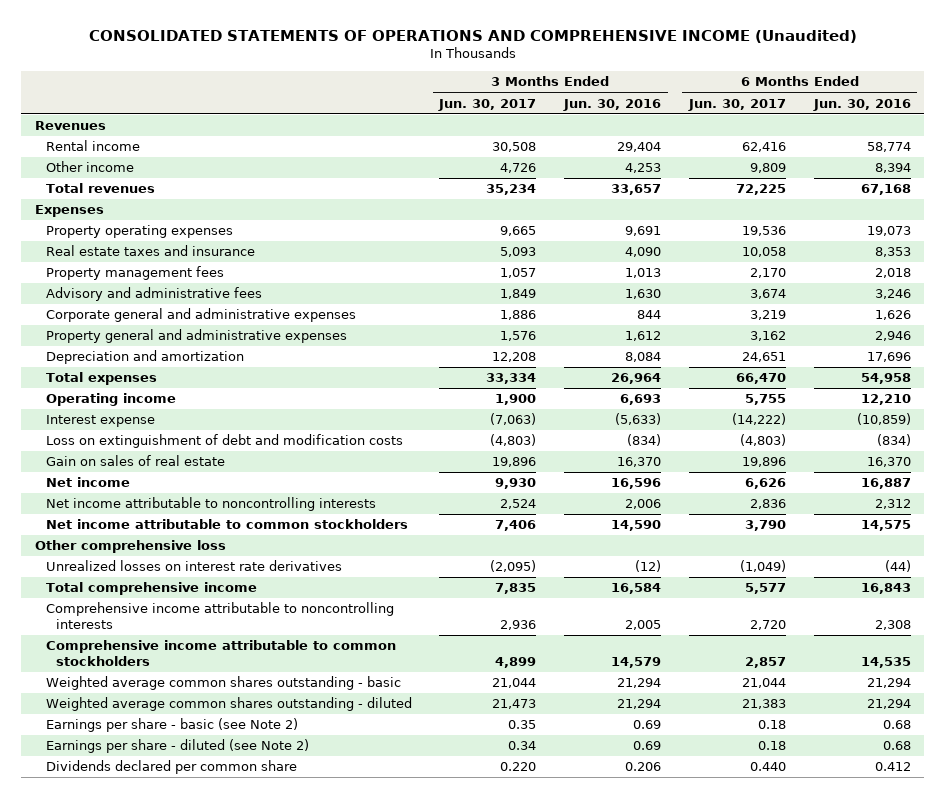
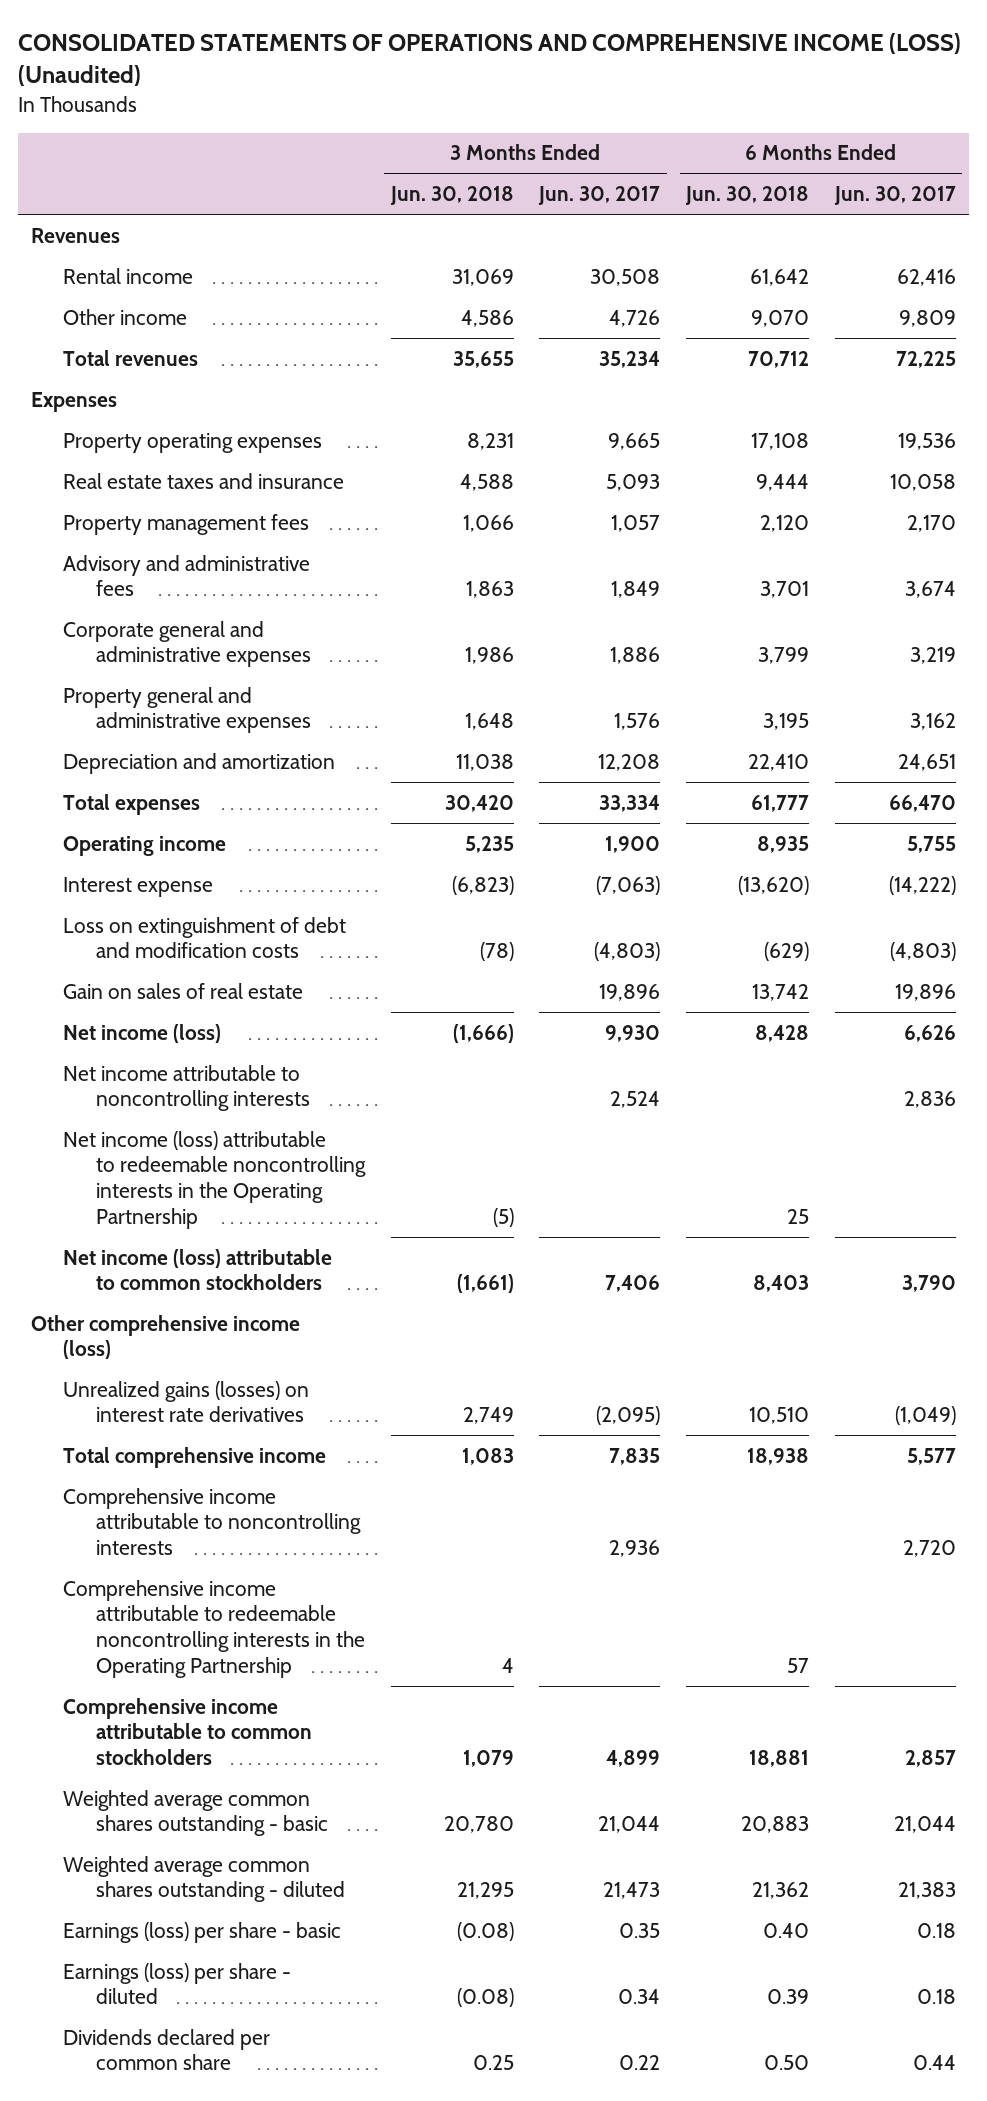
- CONSOLIDATED STATEMENTS OF OPERATIONS AND COMPREHENSIVE INCOME (Unaudited)
+ CONSOLIDATED STATEMENTS OF OPERATIONS AND COMPREHENSIVE INCOME (LOSS) (Unaudited)
- | 3 Months Ended Jun. 30, 2017 | 3 Months Ended Jun. 30, 2016 | 6 Months Ended Jun. 30, 2017 | 6 Months Ended Jun. 30, 2016
+ | 3 Months Ended Jun. 30, 2018 | 3 Months Ended Jun. 30, 2017 | 6 Months Ended Jun. 30, 2018 | 6 Months Ended Jun. 30, 2017
- Net income | 9,930 | 16,596 | 6,626 | 16,887
+ Net income (loss) | (1,666) | 9,930 | 8,428 | 6,626
- Net income attributable to common stockholders | 7,406 | 14,590 | 3,790 | 14,575
- Other comprehensive loss
- Unrealized losses on interest rate derivatives | (2,095) | (12) | (1,049) | (44)
+ Net income (loss) attributable to redeemable noncontrolling interests in the Operating Partnership | (5) | | 25 |
+ Net income (loss) attributable to common stockholders | (1,661) | 7,406 | 8,403 | 3,790
+ Other comprehensive income (loss)
+ Unrealized gains (losses) on interest rate derivatives | 2,749 | (2,095) | 10,510 | (1,049)
+ Comprehensive income attributable to redeemable noncontrolling interests in the Operating Partnership | 4 | | 57 |
- Earnings per share - basic (see Note 2) | 0.35 | 0.69 | 0.18 | 0.68
- Earnings per share - diluted (see Note 2) | 0.34 | 0.69 | 0.18 | 0.68
- Dividends declared per common share | 0.220 | 0.206 | 0.440 | 0.412
+ Earnings (loss) per share - basic | (0.08) | 0.35 | 0.40 | 0.18
+ Earnings (loss) per share - diluted | (0.08) | 0.34 | 0.39 | 0.18
+ Dividends declared per common share | 0.25 | 0.22 | 0.50 | 0.44

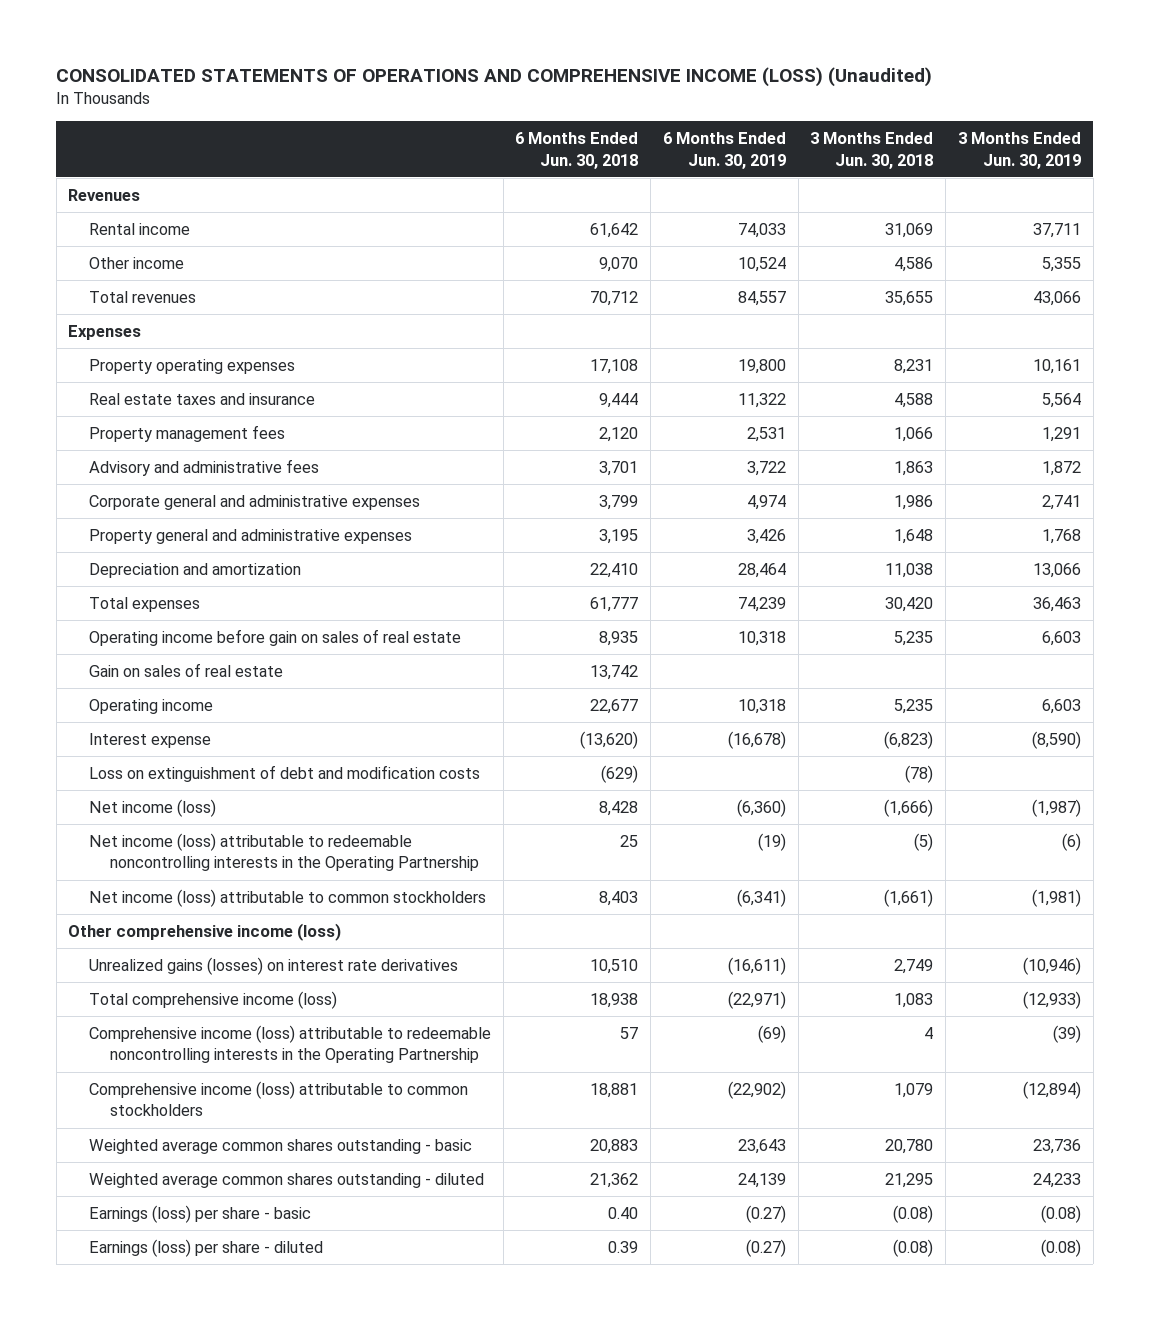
- | 3 Months Ended Jun. 30, 2018 | 3 Months Ended Jun. 30, 2017 | 6 Months Ended Jun. 30, 2018 | 6 Months Ended Jun. 30, 2017
+ | 6 Months Ended Jun. 30, 2018 | 6 Months Ended Jun. 30, 2019 | 3 Months Ended Jun. 30, 2018 | 3 Months Ended Jun. 30, 2019
- Operating income | 5,235 | 1,900 | 8,935 | 5,755
+ Operating income before gain on sales of real estate | 8,935 | 10,318 | 5,235 | 6,603
moved up: Gain on sales of real estate | 13,742 | | |
+ Operating income | 22,677 | 10,318 | 5,235 | 6,603
- Net income attributable to noncontrolling interests | | 2,524 | | 2,836
- Total comprehensive income | 1,083 | 7,835 | 18,938 | 5,577
- Comprehensive income attributable to noncontrolling interests | | 2,936 | | 2,720
- Comprehensive income attributable to redeemable noncontrolling interests in the Operating Partnership | 4 | | 57 |
- Comprehensive income attributable to common stockholders | 1,079 | 4,899 | 18,881 | 2,857
+ Total comprehensive income (loss) | 18,938 | (22,971) | 1,083 | (12,933)
+ Comprehensive income (loss) attributable to redeemable noncontrolling interests in the Operating Partnership | 57 | (69) | 4 | (39)
+ Comprehensive income (loss) attributable to common stockholders | 18,881 | (22,902) | 1,079 | (12,894)
- Dividends declared per common share | 0.25 | 0.22 | 0.50 | 0.44

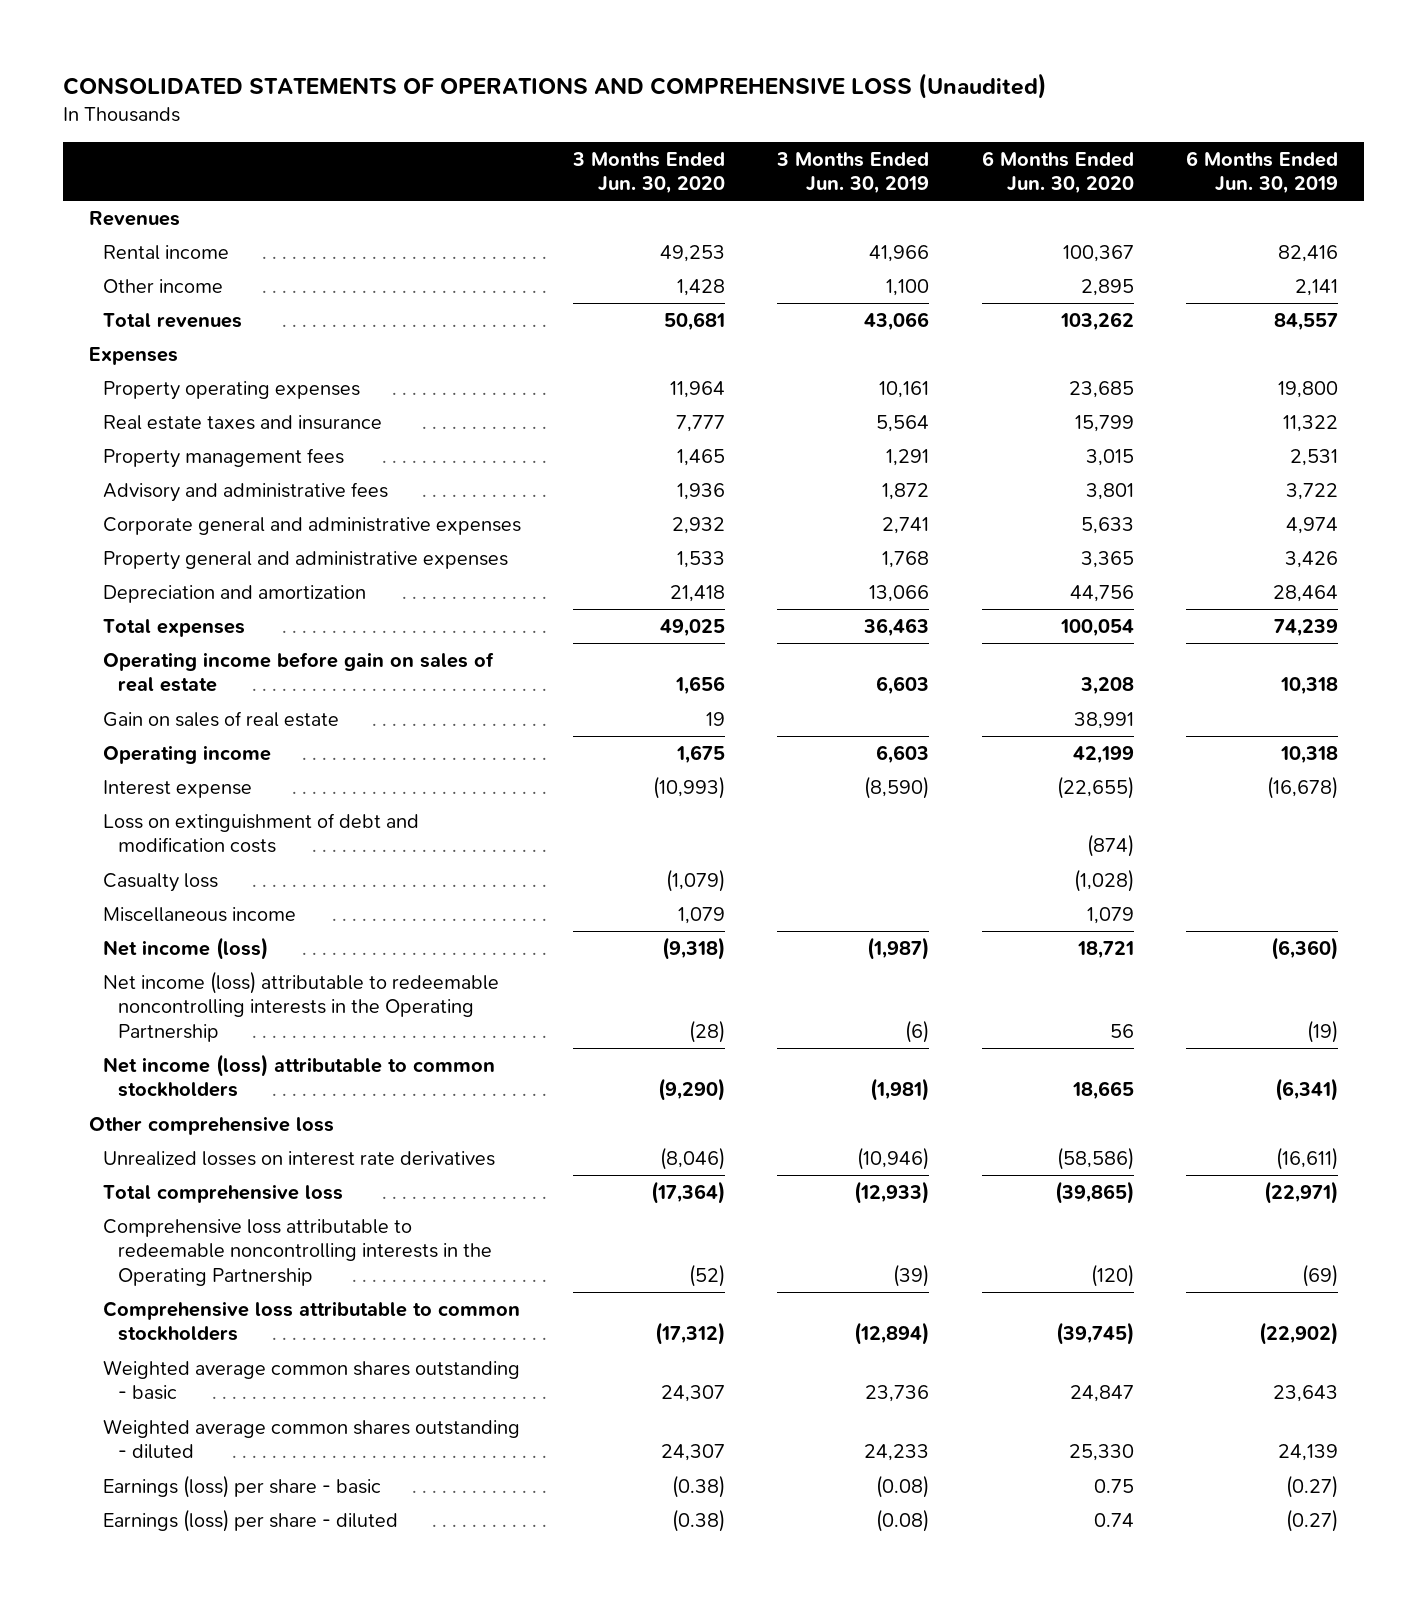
- CONSOLIDATED STATEMENTS OF OPERATIONS AND COMPREHENSIVE INCOME (LOSS) (Unaudited)
+ CONSOLIDATED STATEMENTS OF OPERATIONS AND COMPREHENSIVE LOSS (Unaudited)
- | 6 Months Ended Jun. 30, 2018 | 6 Months Ended Jun. 30, 2019 | 3 Months Ended Jun. 30, 2018 | 3 Months Ended Jun. 30, 2019
+ | 3 Months Ended Jun. 30, 2020 | 3 Months Ended Jun. 30, 2019 | 6 Months Ended Jun. 30, 2020 | 6 Months Ended Jun. 30, 2019
- Rental income | 61,642 | 74,033 | 31,069 | 37,711
- Other income | 9,070 | 10,524 | 4,586 | 5,355
+ Rental income | 49,253 | 41,966 | 100,367 | 82,416
+ Other income | 1,428 | 1,100 | 2,895 | 2,141
+ Casualty loss | (1,079) | | (1,028) |
+ Miscellaneous income | 1,079 | | 1,079 |
- Other comprehensive income (loss)
- Unrealized gains (losses) on interest rate derivatives | 10,510 | (16,611) | 2,749 | (10,946)
- Total comprehensive income (loss) | 18,938 | (22,971) | 1,083 | (12,933)
- Comprehensive income (loss) attributable to redeemable noncontrolling interests in the Operating Partnership | 57 | (69) | 4 | (39)
- Comprehensive income (loss) attributable to common stockholders | 18,881 | (22,902) | 1,079 | (12,894)
+ Other comprehensive loss
+ Unrealized losses on interest rate derivatives | (8,046) | (10,946) | (58,586) | (16,611)
+ Total comprehensive loss | (17,364) | (12,933) | (39,865) | (22,971)
+ Comprehensive loss attributable to redeemable noncontrolling interests in the Operating Partnership | (52) | (39) | (120) | (69)
+ Comprehensive loss attributable to common stockholders | (17,312) | (12,894) | (39,745) | (22,902)

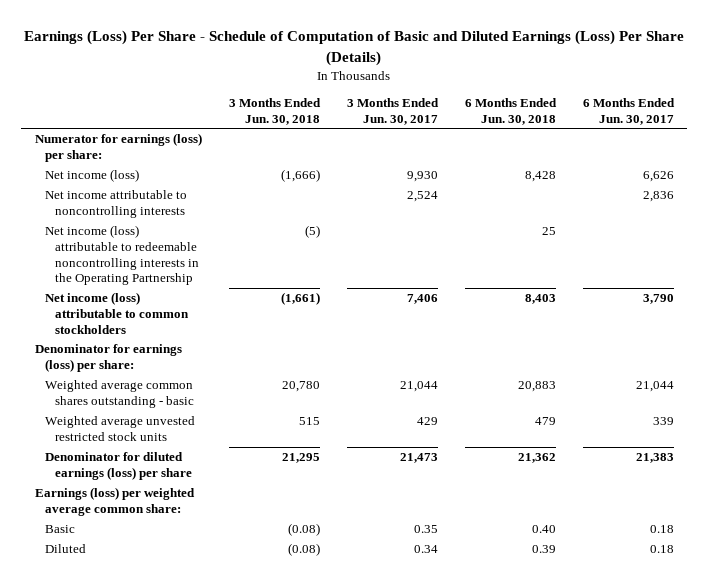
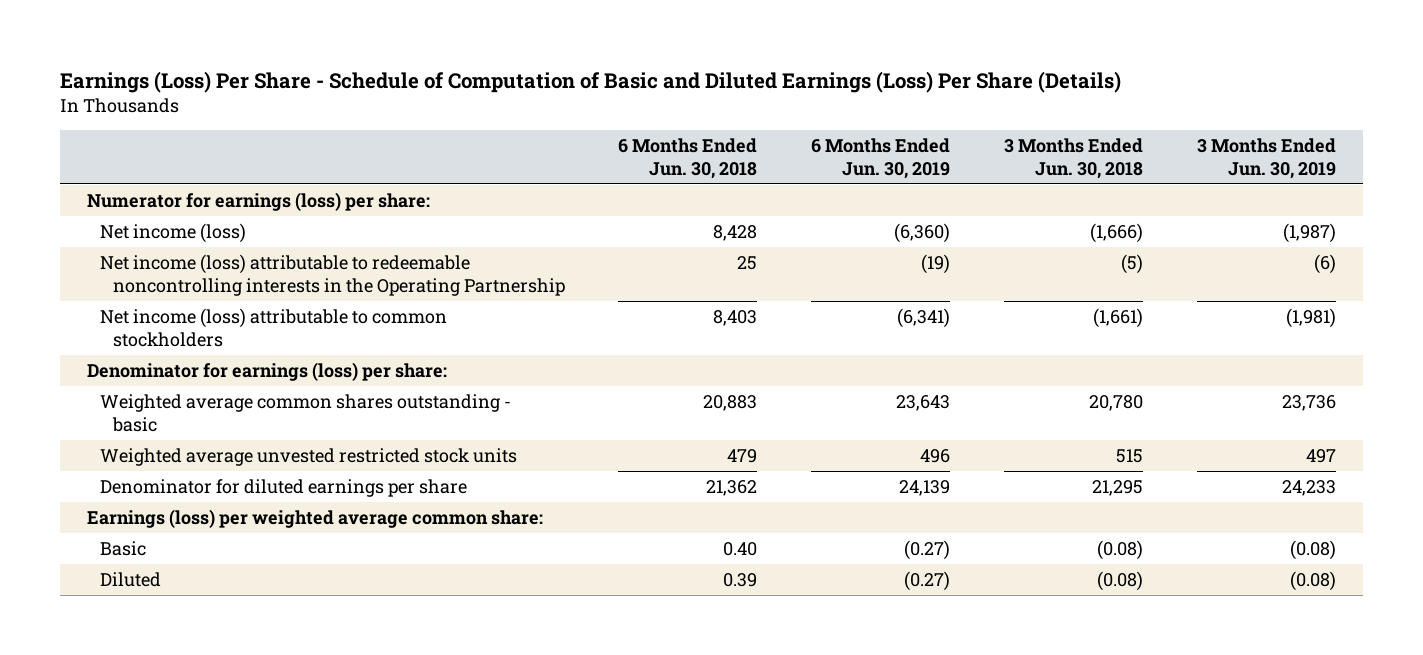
- | 3 Months Ended Jun. 30, 2018 | 3 Months Ended Jun. 30, 2017 | 6 Months Ended Jun. 30, 2018 | 6 Months Ended Jun. 30, 2017
+ | 6 Months Ended Jun. 30, 2018 | 6 Months Ended Jun. 30, 2019 | 3 Months Ended Jun. 30, 2018 | 3 Months Ended Jun. 30, 2019
- Net income attributable to noncontrolling interests | | 2,524 | | 2,836
- Denominator for diluted earnings (loss) per share | 21,295 | 21,473 | 21,362 | 21,383
+ Denominator for diluted earnings per share | 21,362 | 24,139 | 21,295 | 24,233

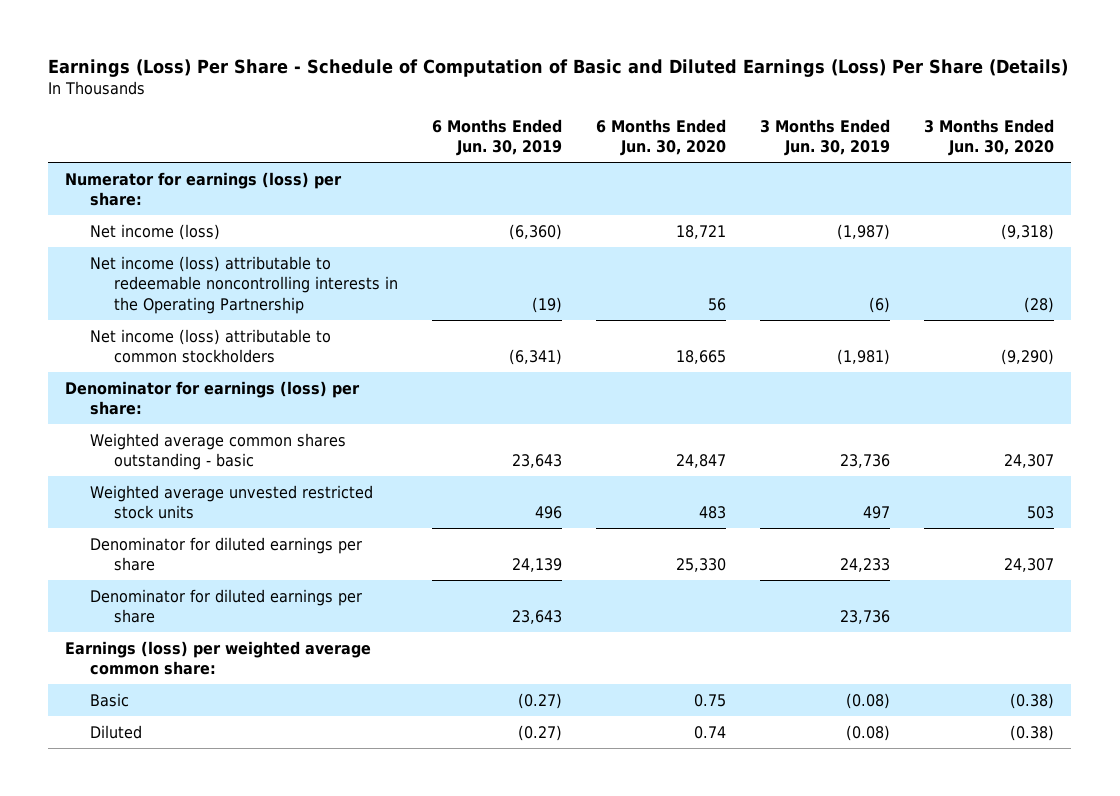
- | 6 Months Ended Jun. 30, 2018 | 6 Months Ended Jun. 30, 2019 | 3 Months Ended Jun. 30, 2018 | 3 Months Ended Jun. 30, 2019
+ | 6 Months Ended Jun. 30, 2019 | 6 Months Ended Jun. 30, 2020 | 3 Months Ended Jun. 30, 2019 | 3 Months Ended Jun. 30, 2020
+ Denominator for diluted earnings per share | 23,643 | | 23,736 |

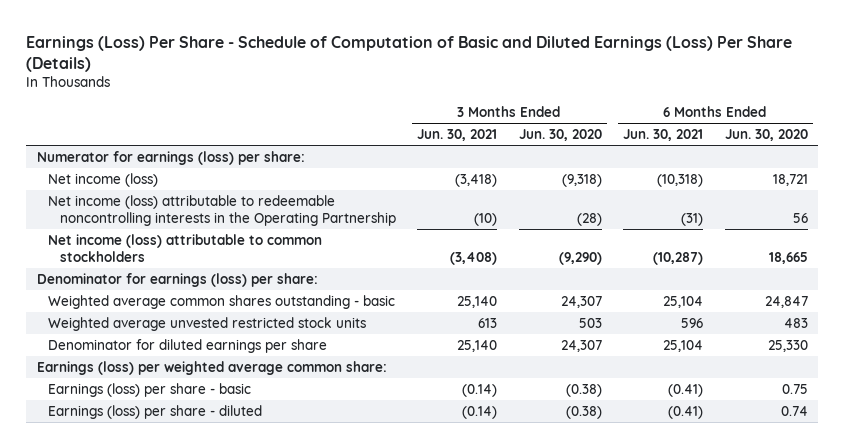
- | 6 Months Ended Jun. 30, 2019 | 6 Months Ended Jun. 30, 2020 | 3 Months Ended Jun. 30, 2019 | 3 Months Ended Jun. 30, 2020
+ | 3 Months Ended Jun. 30, 2021 | 3 Months Ended Jun. 30, 2020 | 6 Months Ended Jun. 30, 2021 | 6 Months Ended Jun. 30, 2020
- Denominator for diluted earnings per share | 23,643 | | 23,736 |
- Basic | (0.27) | 0.75 | (0.08) | (0.38)
- Diluted | (0.27) | 0.74 | (0.08) | (0.38)
+ Earnings (loss) per share - basic | (0.14) | (0.38) | (0.41) | 0.75
+ Earnings (loss) per share - diluted | (0.14) | (0.38) | (0.41) | 0.74

